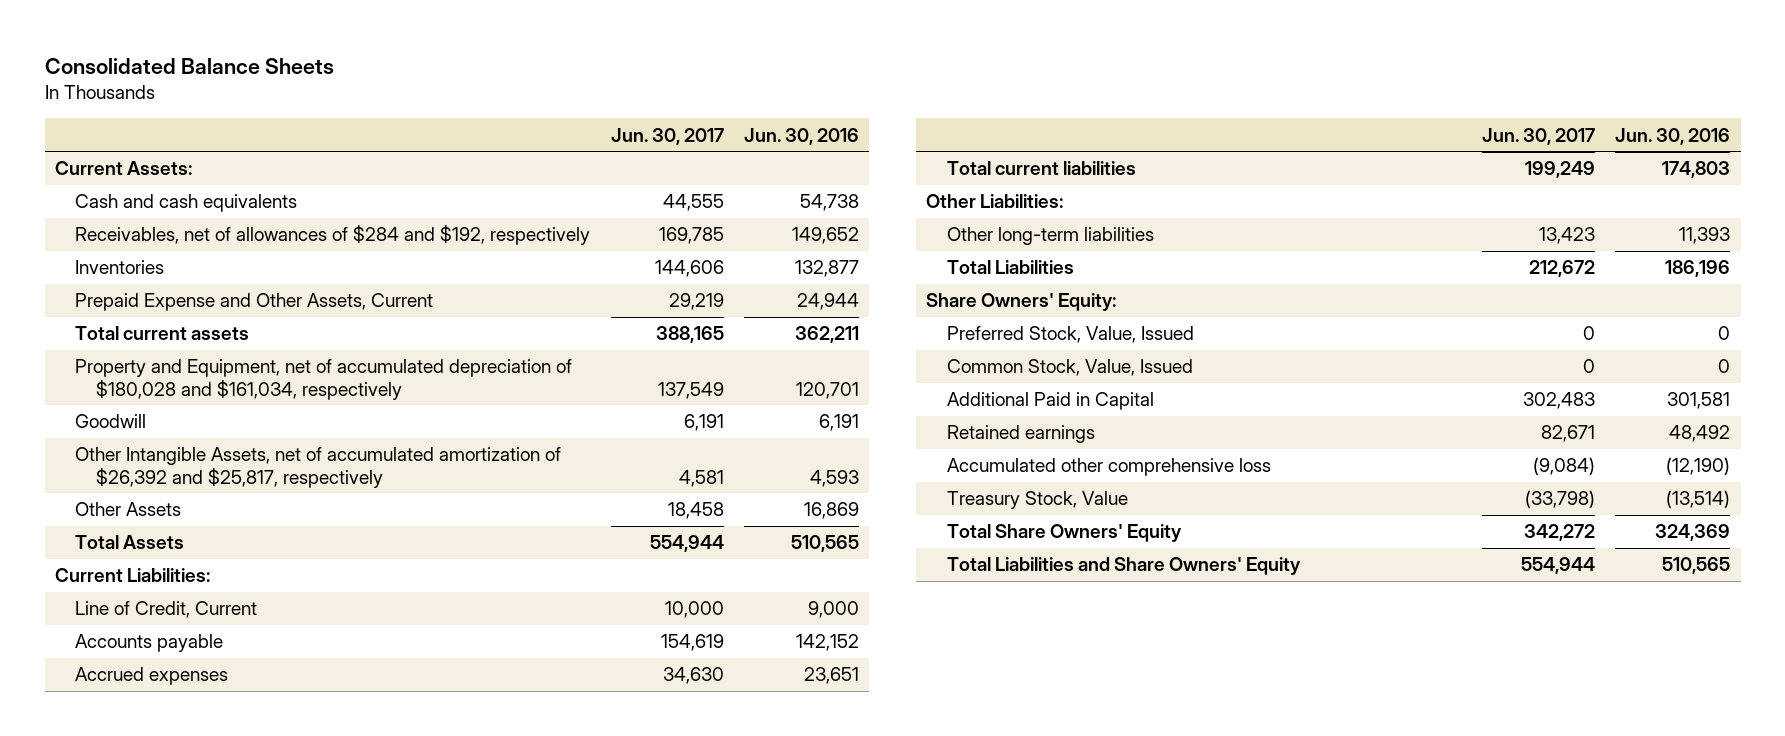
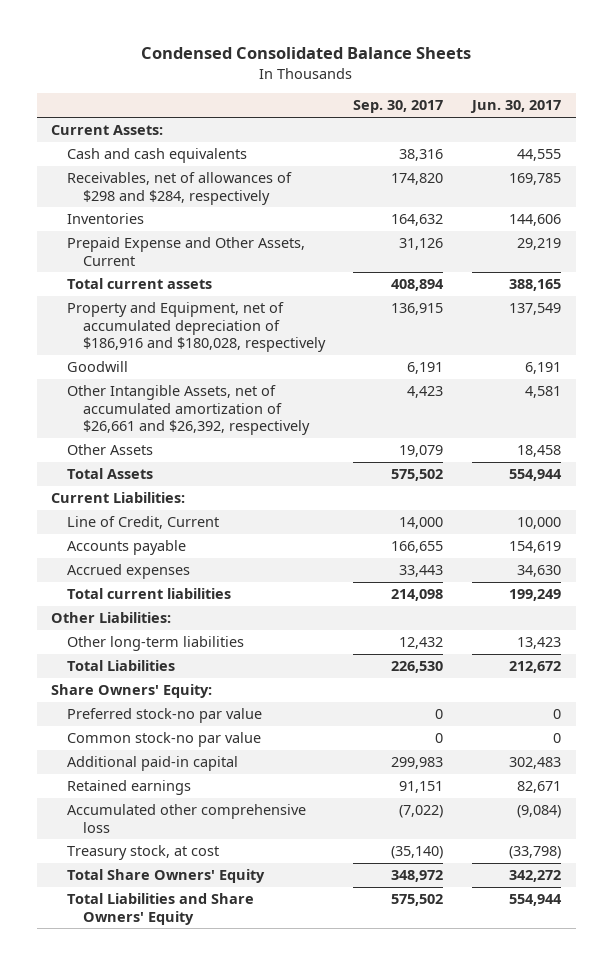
- Consolidated Balance Sheets
+ Condensed Consolidated Balance Sheets
- | Jun. 30, 2017 | Jun. 30, 2016
+ | Sep. 30, 2017 | Jun. 30, 2017
- Receivables, net of allowances of $284 and $192, respectively | 169,785 | 149,652
+ Receivables, net of allowances of $298 and $284, respectively | 174,820 | 169,785
- Property and Equipment, net of accumulated depreciation of $180,028 and $161,034, respectively | 137,549 | 120,701
+ Property and Equipment, net of accumulated depreciation of $186,916 and $180,028, respectively | 136,915 | 137,549
- Other Intangible Assets, net of accumulated amortization of $26,392 and $25,817, respectively | 4,581 | 4,593
+ Other Intangible Assets, net of accumulated amortization of $26,661 and $26,392, respectively | 4,423 | 4,581
- Preferred Stock, Value, Issued | 0 | 0
- Common Stock, Value, Issued | 0 | 0
- Additional Paid in Capital | 302,483 | 301,581
+ Preferred stock-no par value | 0 | 0
+ Common stock-no par value | 0 | 0
+ Additional paid-in capital | 299,983 | 302,483
- Treasury Stock, Value | (33,798) | (13,514)
+ Treasury stock, at cost | (35,140) | (33,798)

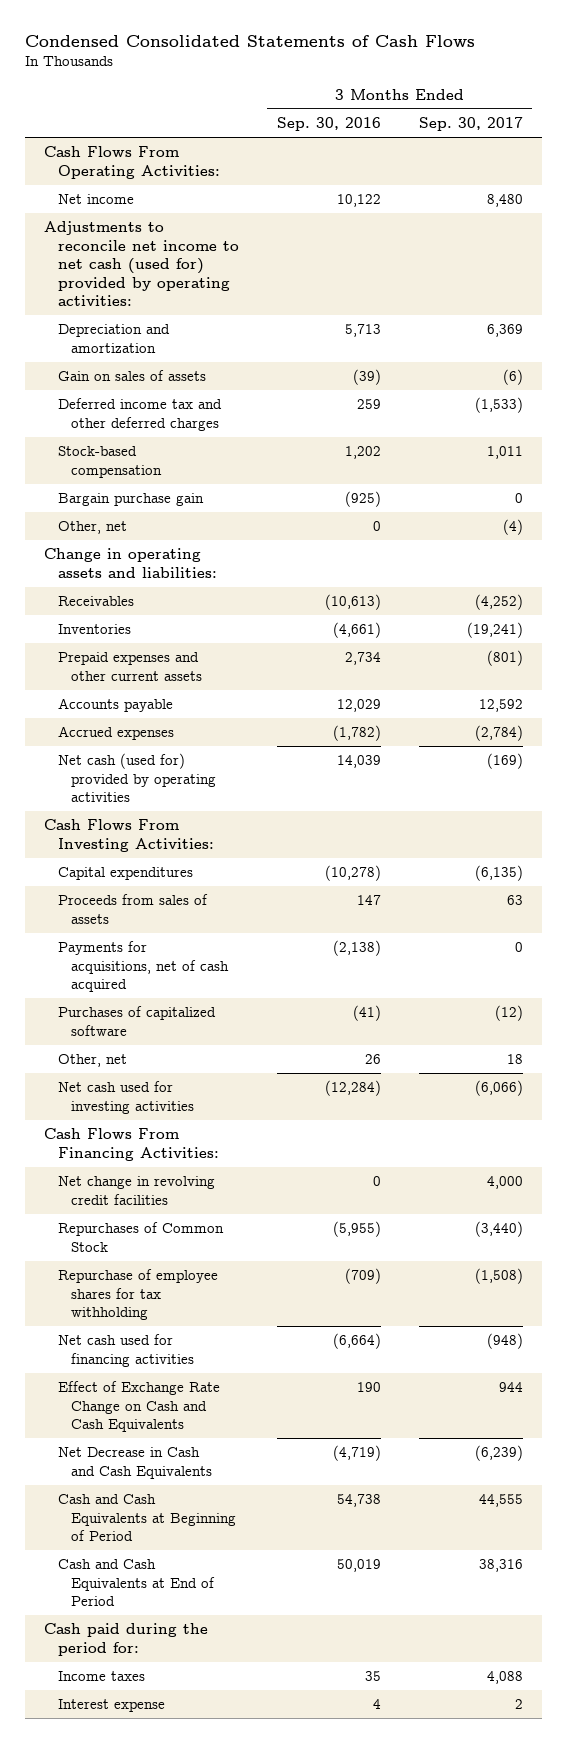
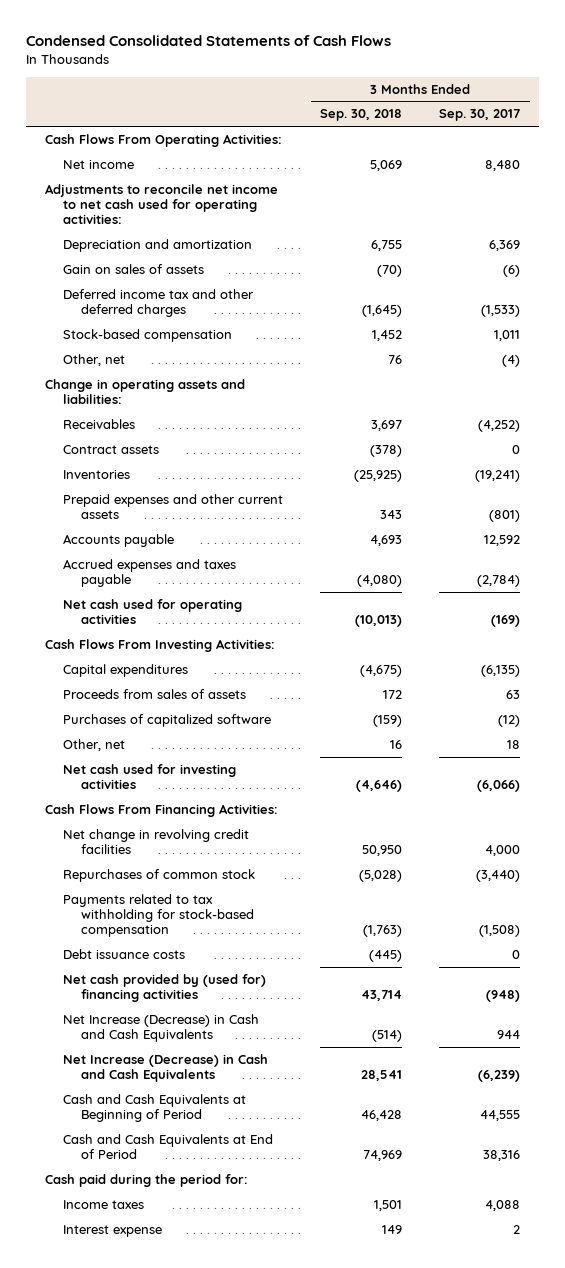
- | 3 Months Ended Sep. 30, 2016 | 3 Months Ended Sep. 30, 2017
+ | 3 Months Ended Sep. 30, 2018 | 3 Months Ended Sep. 30, 2017
- Adjustments to reconcile net income to net cash (used for) provided by operating activities:
+ Adjustments to reconcile net income to net cash used for operating activities:
- Bargain purchase gain | (925) | 0
+ Contract assets | (378) | 0
- Accrued expenses | (1,782) | (2,784)
- Net cash (used for) provided by operating activities | 14,039 | (169)
+ Accrued expenses and taxes payable | (4,080) | (2,784)
+ Net cash used for operating activities | (10,013) | (169)
- Payments for acquisitions, net of cash acquired | (2,138) | 0
- Repurchases of Common Stock | (5,955) | (3,440)
- Repurchase of employee shares for tax withholding | (709) | (1,508)
- Net cash used for financing activities | (6,664) | (948)
- Effect of Exchange Rate Change on Cash and Cash Equivalents | 190 | 944
- Net Decrease in Cash and Cash Equivalents | (4,719) | (6,239)
+ Repurchases of common stock | (5,028) | (3,440)
+ Payments related to tax withholding for stock-based compensation | (1,763) | (1,508)
+ Debt issuance costs | (445) | 0
+ Net cash provided by (used for) financing activities | 43,714 | (948)
+ Net Increase (Decrease) in Cash and Cash Equivalents | (514) | 944
+ Net Increase (Decrease) in Cash and Cash Equivalents | 28,541 | (6,239)

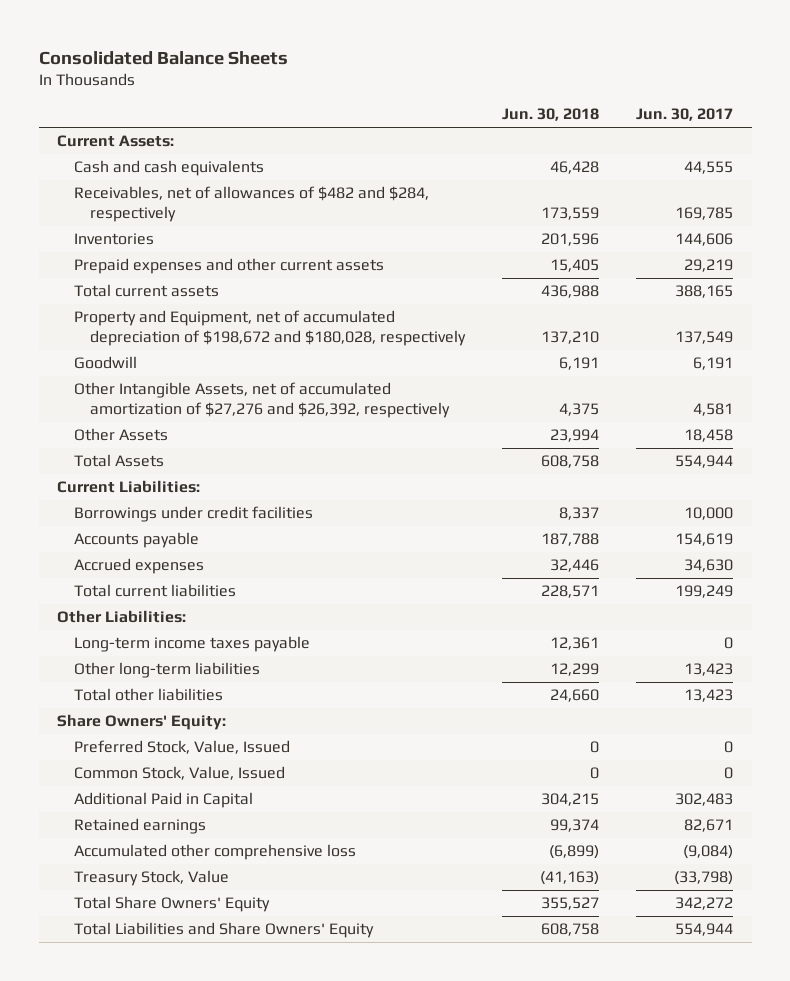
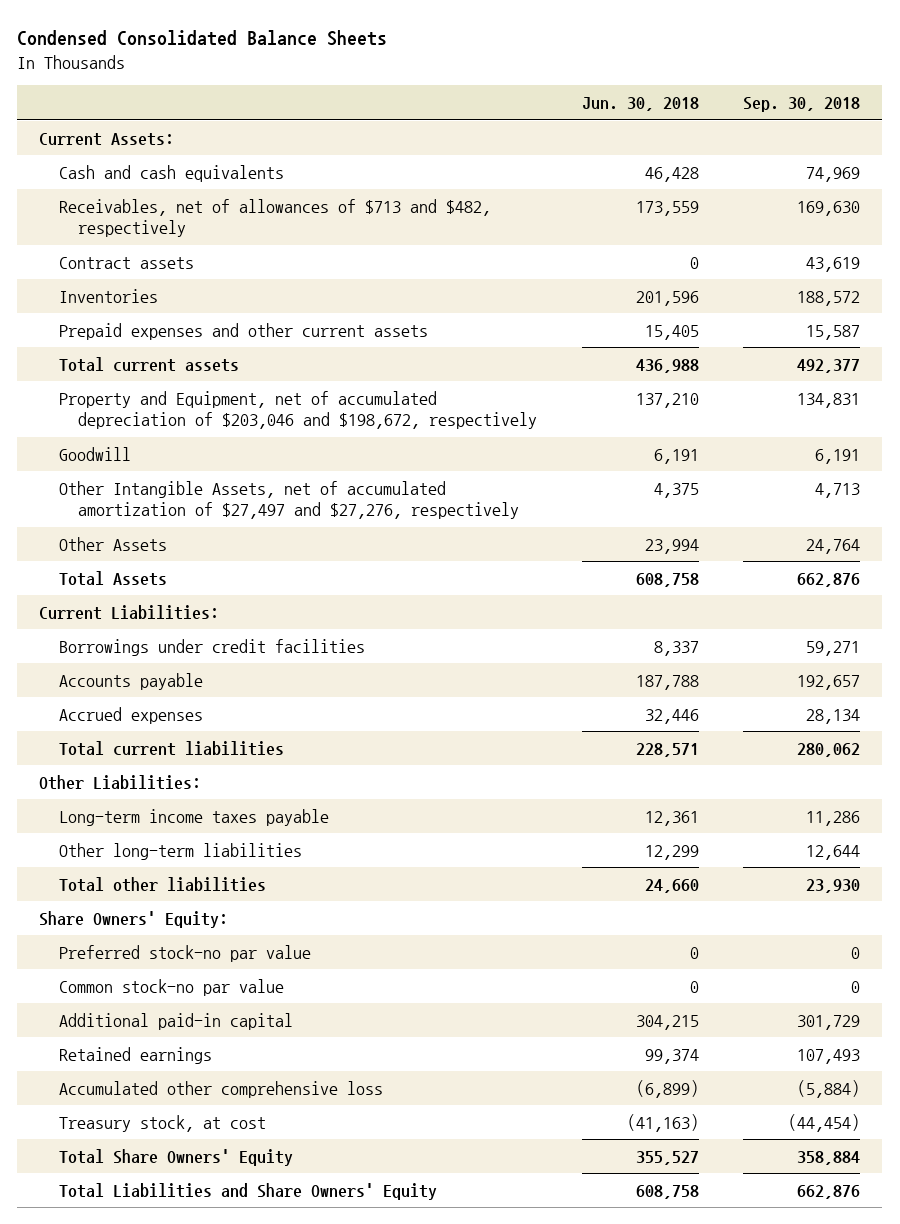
- Consolidated Balance Sheets
+ Condensed Consolidated Balance Sheets
- | Jun. 30, 2018 | Jun. 30, 2017
+ | Jun. 30, 2018 | Sep. 30, 2018
- Receivables, net of allowances of $482 and $284, respectively | 173,559 | 169,785
+ Receivables, net of allowances of $713 and $482, respectively | 173,559 | 169,630
+ Contract assets | 0 | 43,619
- Property and Equipment, net of accumulated depreciation of $198,672 and $180,028, respectively | 137,210 | 137,549
+ Property and Equipment, net of accumulated depreciation of $203,046 and $198,672, respectively | 137,210 | 134,831
- Other Intangible Assets, net of accumulated amortization of $27,276 and $26,392, respectively | 4,375 | 4,581
+ Other Intangible Assets, net of accumulated amortization of $27,497 and $27,276, respectively | 4,375 | 4,713
- Preferred Stock, Value, Issued | 0 | 0
- Common Stock, Value, Issued | 0 | 0
- Additional Paid in Capital | 304,215 | 302,483
+ Preferred stock-no par value | 0 | 0
+ Common stock-no par value | 0 | 0
+ Additional paid-in capital | 304,215 | 301,729
- Treasury Stock, Value | (41,163) | (33,798)
+ Treasury stock, at cost | (41,163) | (44,454)

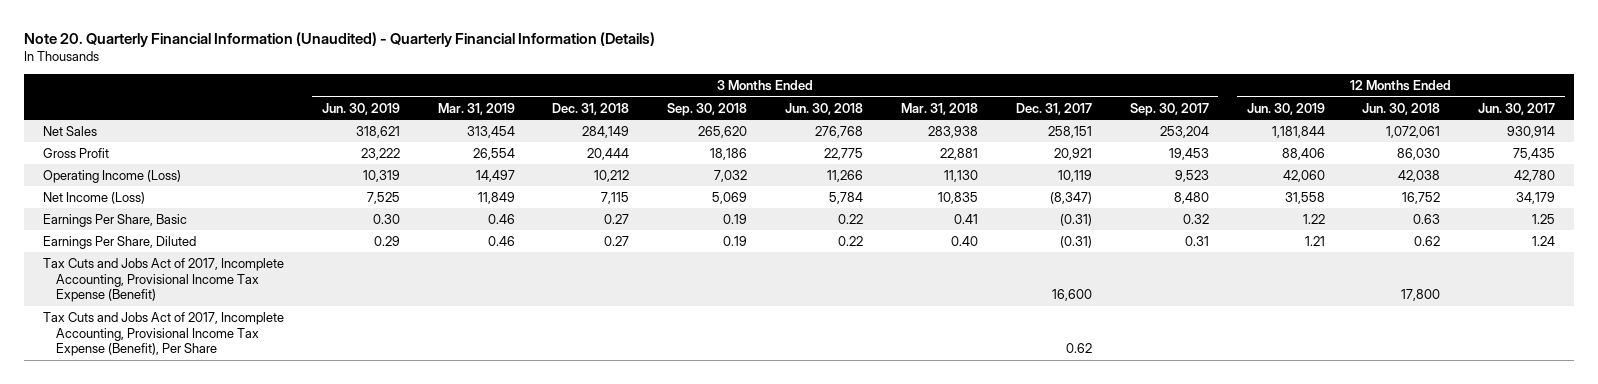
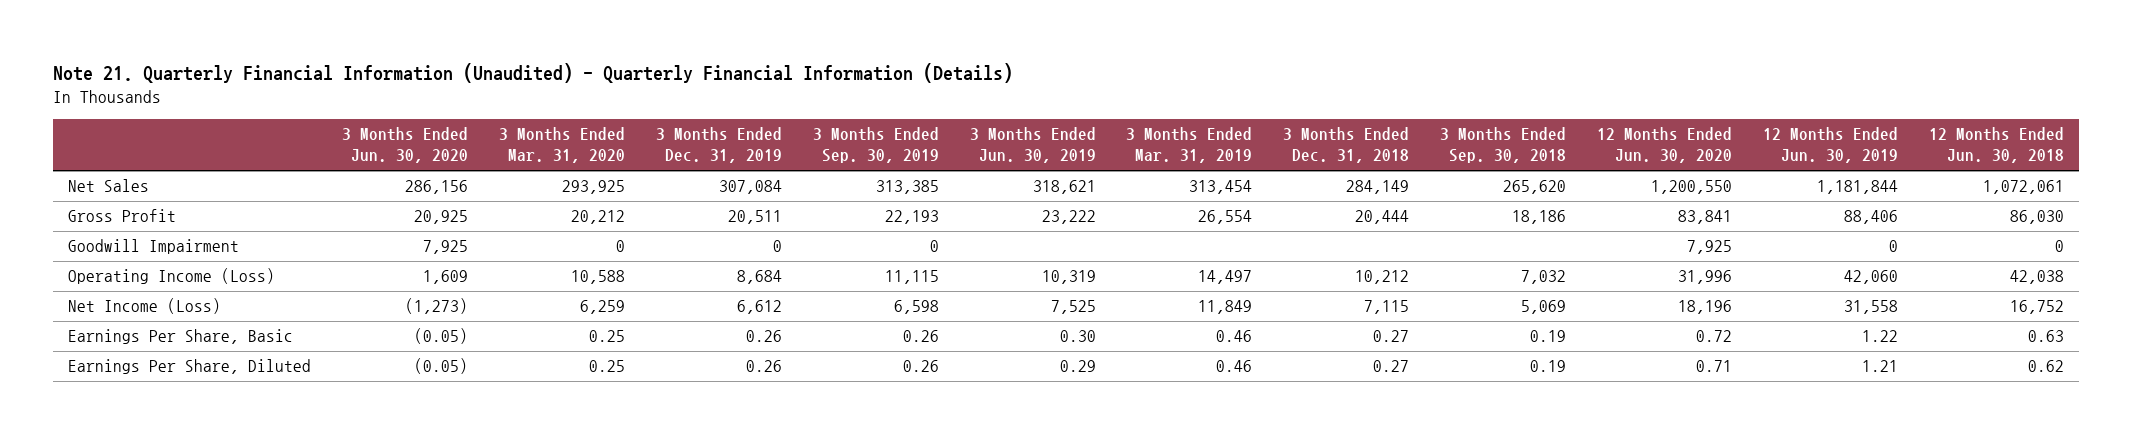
- Note 20. Quarterly Financial Information (Unaudited) - Quarterly Financial Information (Details)
+ Note 21. Quarterly Financial Information (Unaudited) - Quarterly Financial Information (Details)
- | 3 Months Ended Jun. 30, 2019 | 3 Months Ended Mar. 31, 2019 | 3 Months Ended Dec. 31, 2018 | 3 Months Ended Sep. 30, 2018 | 3 Months Ended Jun. 30, 2018 | 3 Months Ended Mar. 31, 2018 | 3 Months Ended Dec. 31, 2017 | 3 Months Ended Sep. 30, 2017 | 12 Months Ended Jun. 30, 2019 | 12 Months Ended Jun. 30, 2018 | 12 Months Ended Jun. 30, 2017
+ | 3 Months Ended Jun. 30, 2020 | 3 Months Ended Mar. 31, 2020 | 3 Months Ended Dec. 31, 2019 | 3 Months Ended Sep. 30, 2019 | 3 Months Ended Jun. 30, 2019 | 3 Months Ended Mar. 31, 2019 | 3 Months Ended Dec. 31, 2018 | 3 Months Ended Sep. 30, 2018 | 12 Months Ended Jun. 30, 2020 | 12 Months Ended Jun. 30, 2019 | 12 Months Ended Jun. 30, 2018
+ Goodwill Impairment | 7,925 | 0 | 0 | 0 | | | | | 7,925 | 0 | 0
- Tax Cuts and Jobs Act of 2017, Incomplete Accounting, Provisional Income Tax Expense (Benefit) | | | | | | | 16,600 | | | 17,800 |
- Tax Cuts and Jobs Act of 2017, Incomplete Accounting, Provisional Income Tax Expense (Benefit), Per Share | | | | | | | 0.62 | | | |

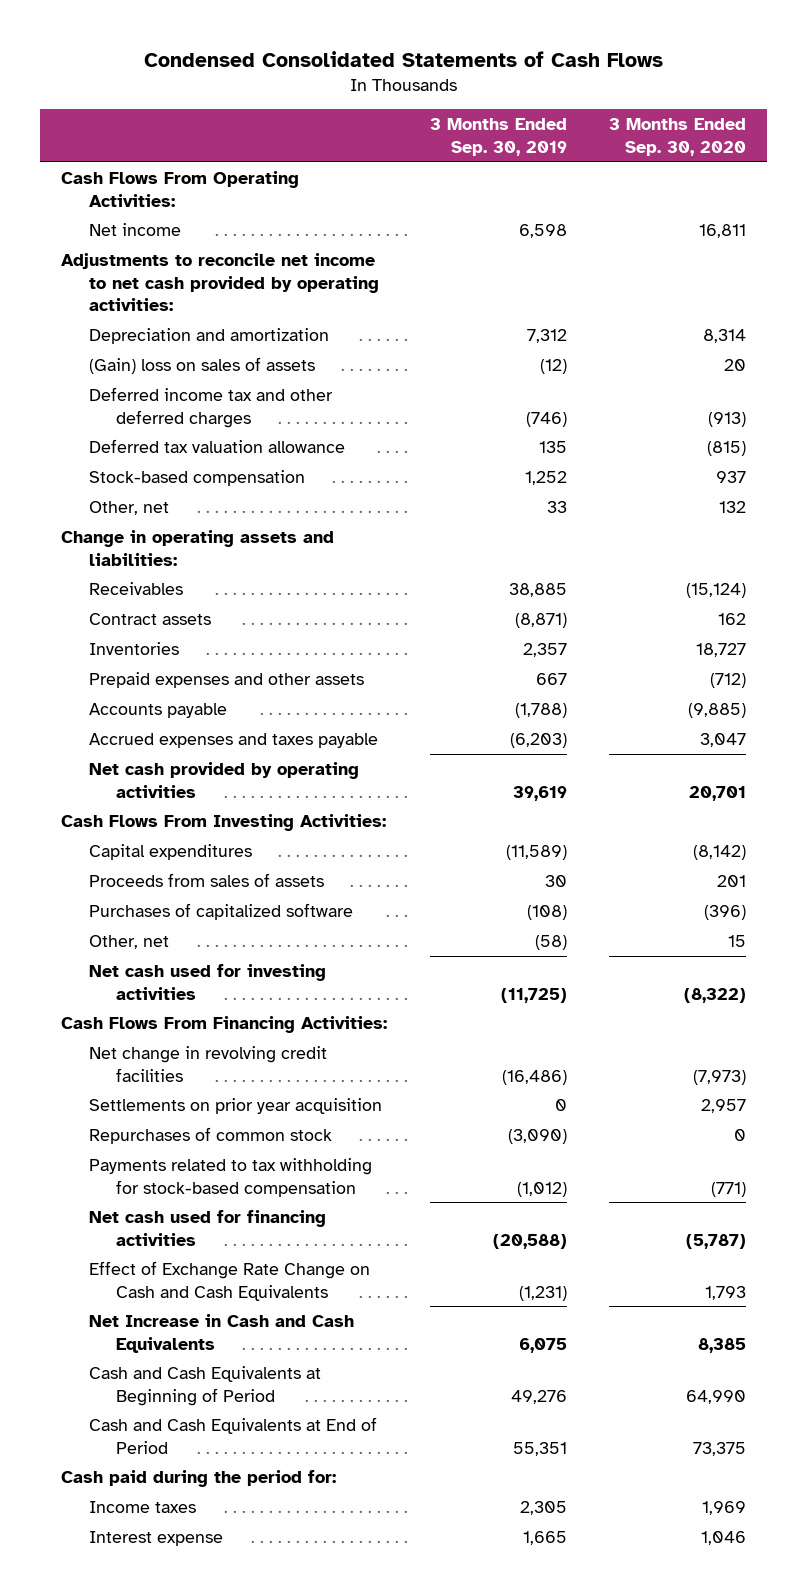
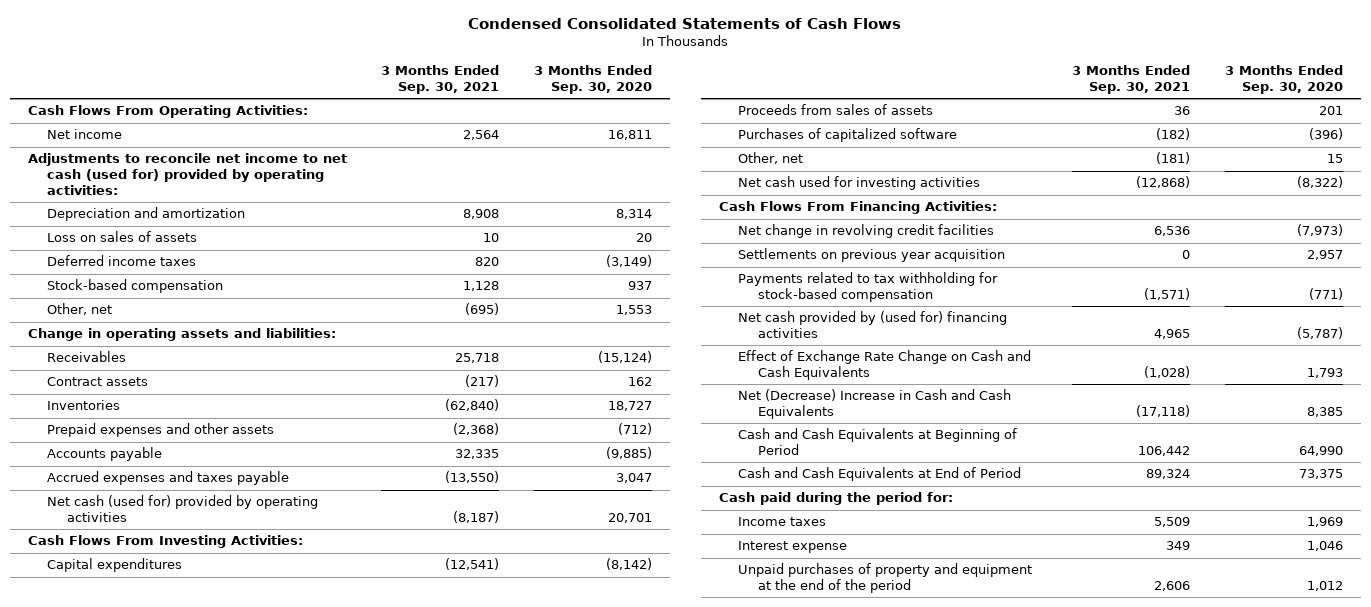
- | 3 Months Ended Sep. 30, 2019 | 3 Months Ended Sep. 30, 2020
+ | 3 Months Ended Sep. 30, 2021 | 3 Months Ended Sep. 30, 2020
- Adjustments to reconcile net income to net cash provided by operating activities:
+ Adjustments to reconcile net income to net cash (used for) provided by operating activities:
- (Gain) loss on sales of assets | (12) | 20
- Deferred income tax and other deferred charges | (746) | (913)
- Deferred tax valuation allowance | 135 | (815)
+ Loss on sales of assets | 10 | 20
+ Deferred income taxes | 820 | (3,149)
- Other, net | 33 | 132
+ Other, net | (695) | 1,553
- Net cash provided by operating activities | 39,619 | 20,701
+ Net cash (used for) provided by operating activities | (8,187) | 20,701
- Settlements on prior year acquisition | 0 | 2,957
- Repurchases of common stock | (3,090) | 0
+ Settlements on previous year acquisition | 0 | 2,957
- Net cash used for financing activities | (20,588) | (5,787)
+ Net cash provided by (used for) financing activities | 4,965 | (5,787)
- Net Increase in Cash and Cash Equivalents | 6,075 | 8,385
+ Net (Decrease) Increase in Cash and Cash Equivalents | (17,118) | 8,385
+ Unpaid purchases of property and equipment at the end of the period | 2,606 | 1,012

